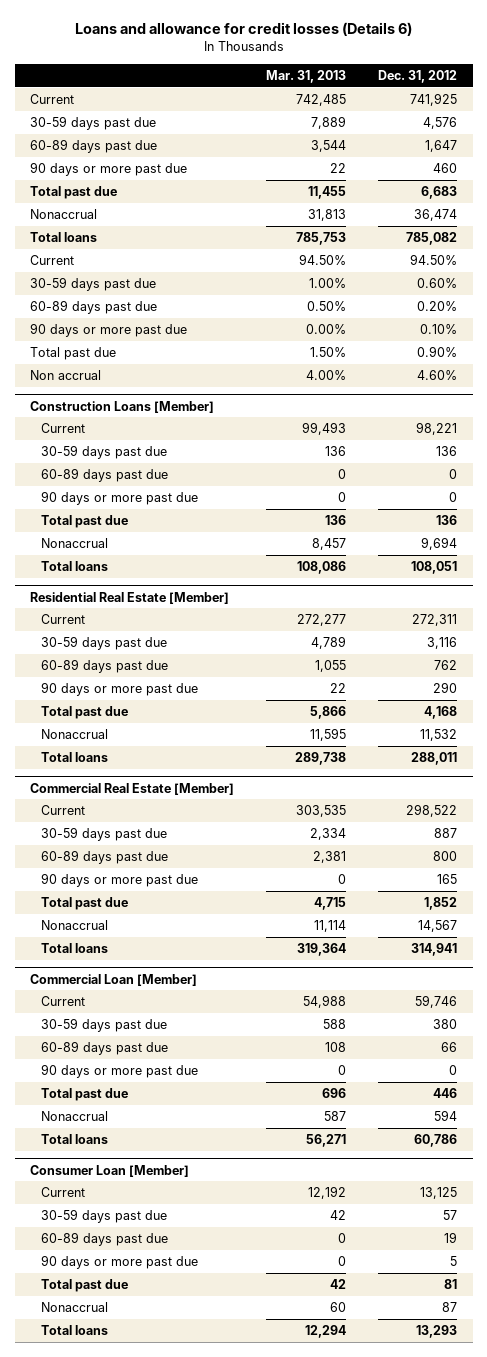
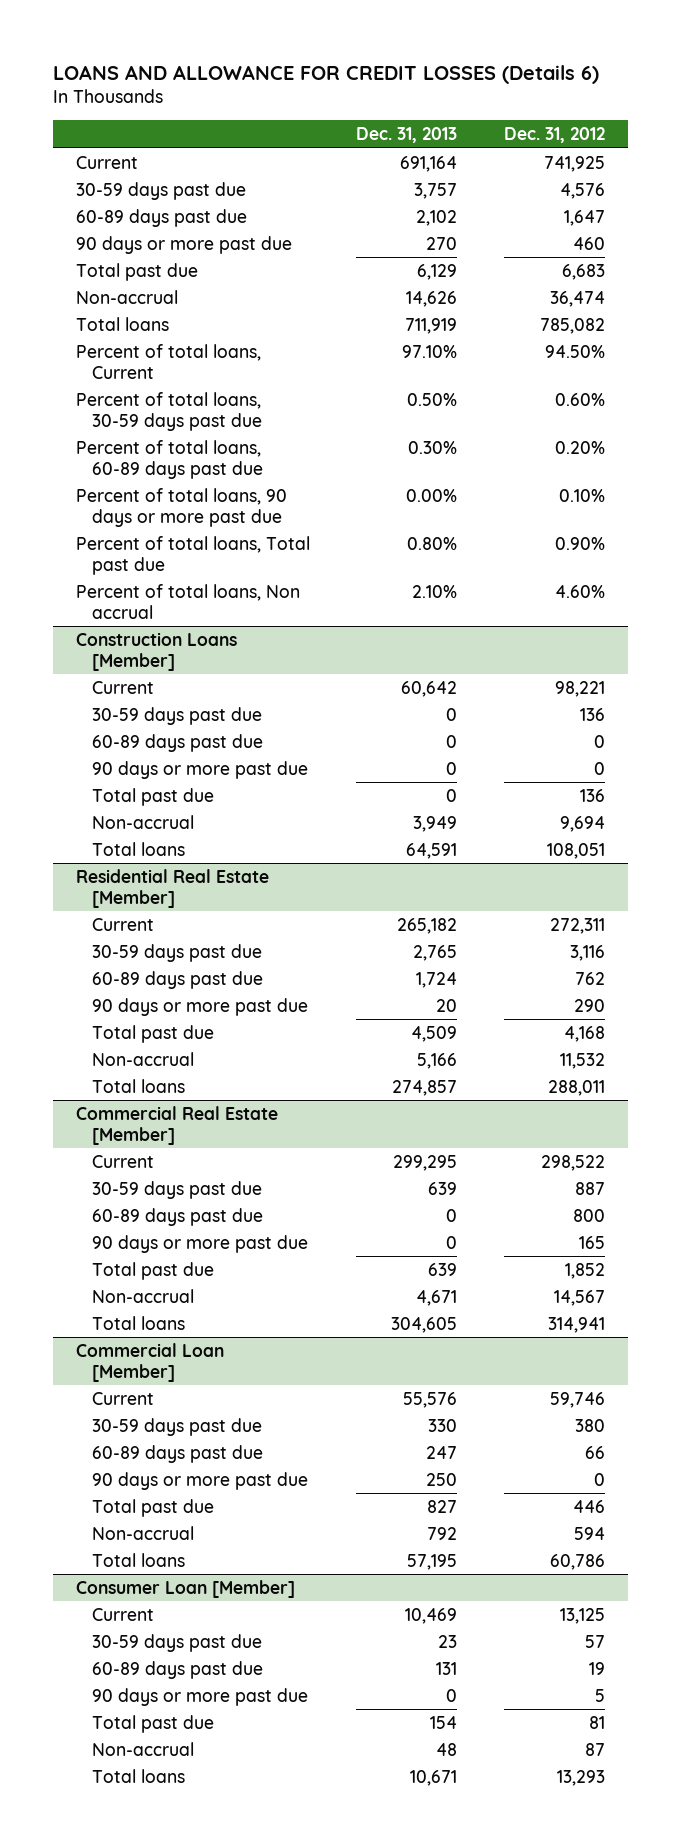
- Loans and allowance for credit losses (Details 6)
+ LOANS AND ALLOWANCE FOR CREDIT LOSSES (Details 6)
- | Mar. 31, 2013 | Dec. 31, 2012
+ | Dec. 31, 2013 | Dec. 31, 2012
- Nonaccrual | 31,813 | 36,474
+ Non-accrual | 14,626 | 36,474
- Current | 94.50% | 94.50%
- 30-59 days past due | 1.00% | 0.60%
- 60-89 days past due | 0.50% | 0.20%
- 90 days or more past due | 0.00% | 0.10%
- Total past due | 1.50% | 0.90%
- Non accrual | 4.00% | 4.60%
+ Percent of total loans, Current | 97.10% | 94.50%
+ Percent of total loans, 30-59 days past due | 0.50% | 0.60%
+ Percent of total loans, 60-89 days past due | 0.30% | 0.20%
+ Percent of total loans, 90 days or more past due | 0.00% | 0.10%
+ Percent of total loans, Total past due | 0.80% | 0.90%
+ Percent of total loans, Non accrual | 2.10% | 4.60%
@ Construction Loans [Member]
- Nonaccrual | 8,457 | 9,694
+ Non-accrual | 3,949 | 9,694
@ Residential Real Estate [Member]
- Nonaccrual | 11,595 | 11,532
+ Non-accrual | 5,166 | 11,532
@ Commercial Real Estate [Member]
- Nonaccrual | 11,114 | 14,567
+ Non-accrual | 4,671 | 14,567
@ Commercial Loan [Member]
- Nonaccrual | 587 | 594
+ Non-accrual | 792 | 594
@ Consumer Loan [Member]
- Nonaccrual | 60 | 87
+ Non-accrual | 48 | 87

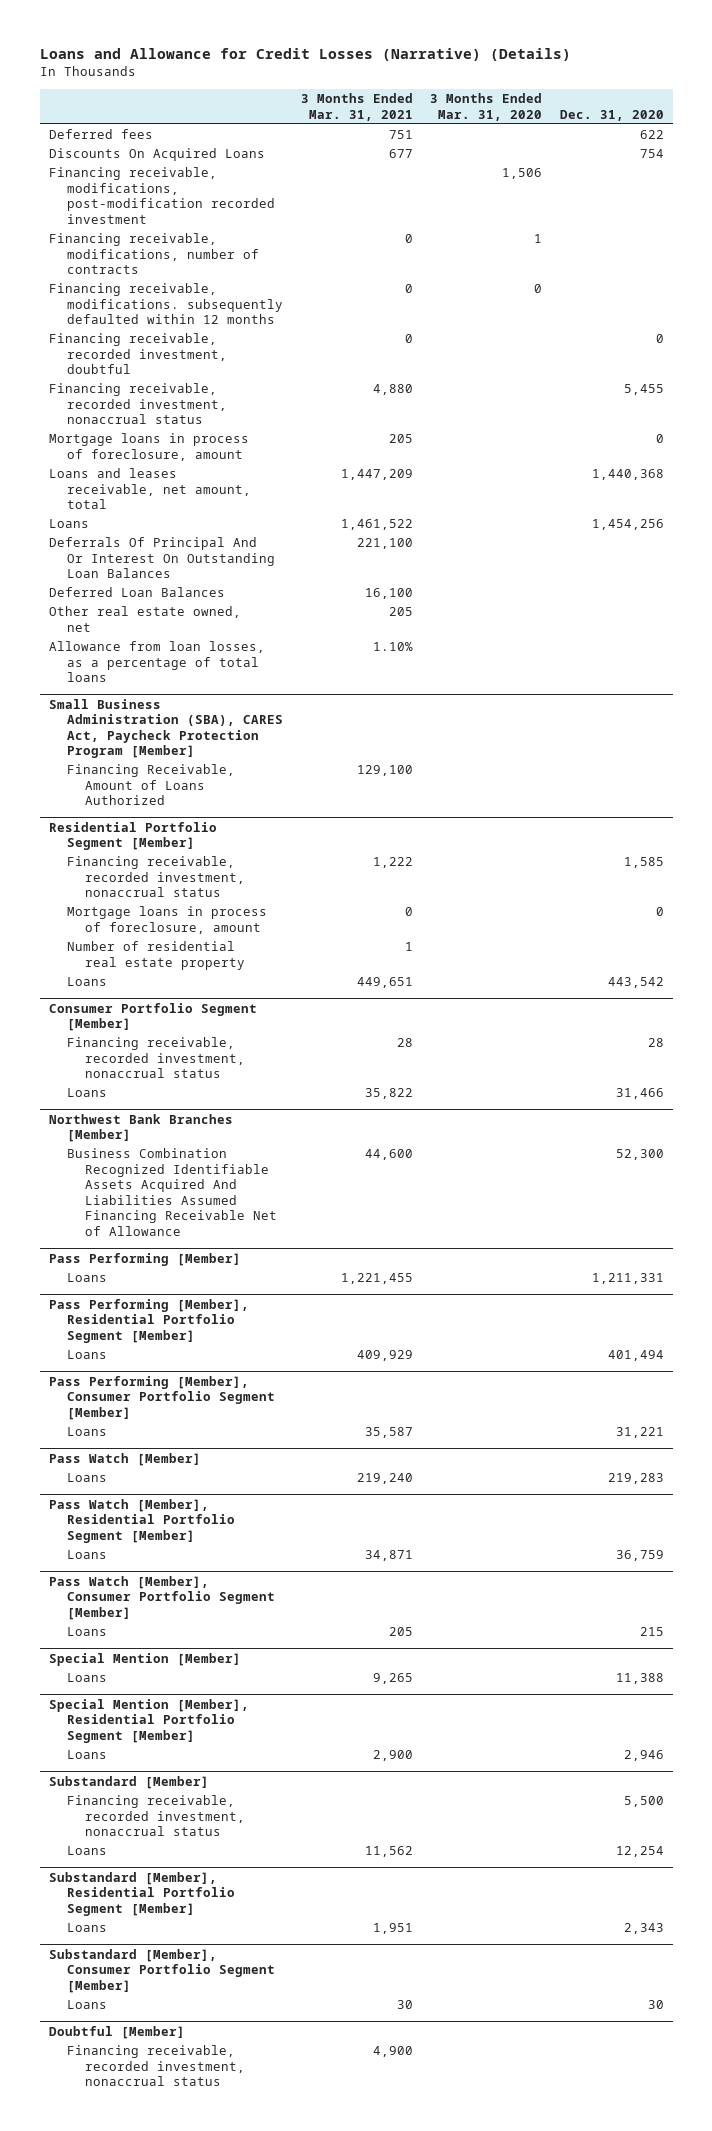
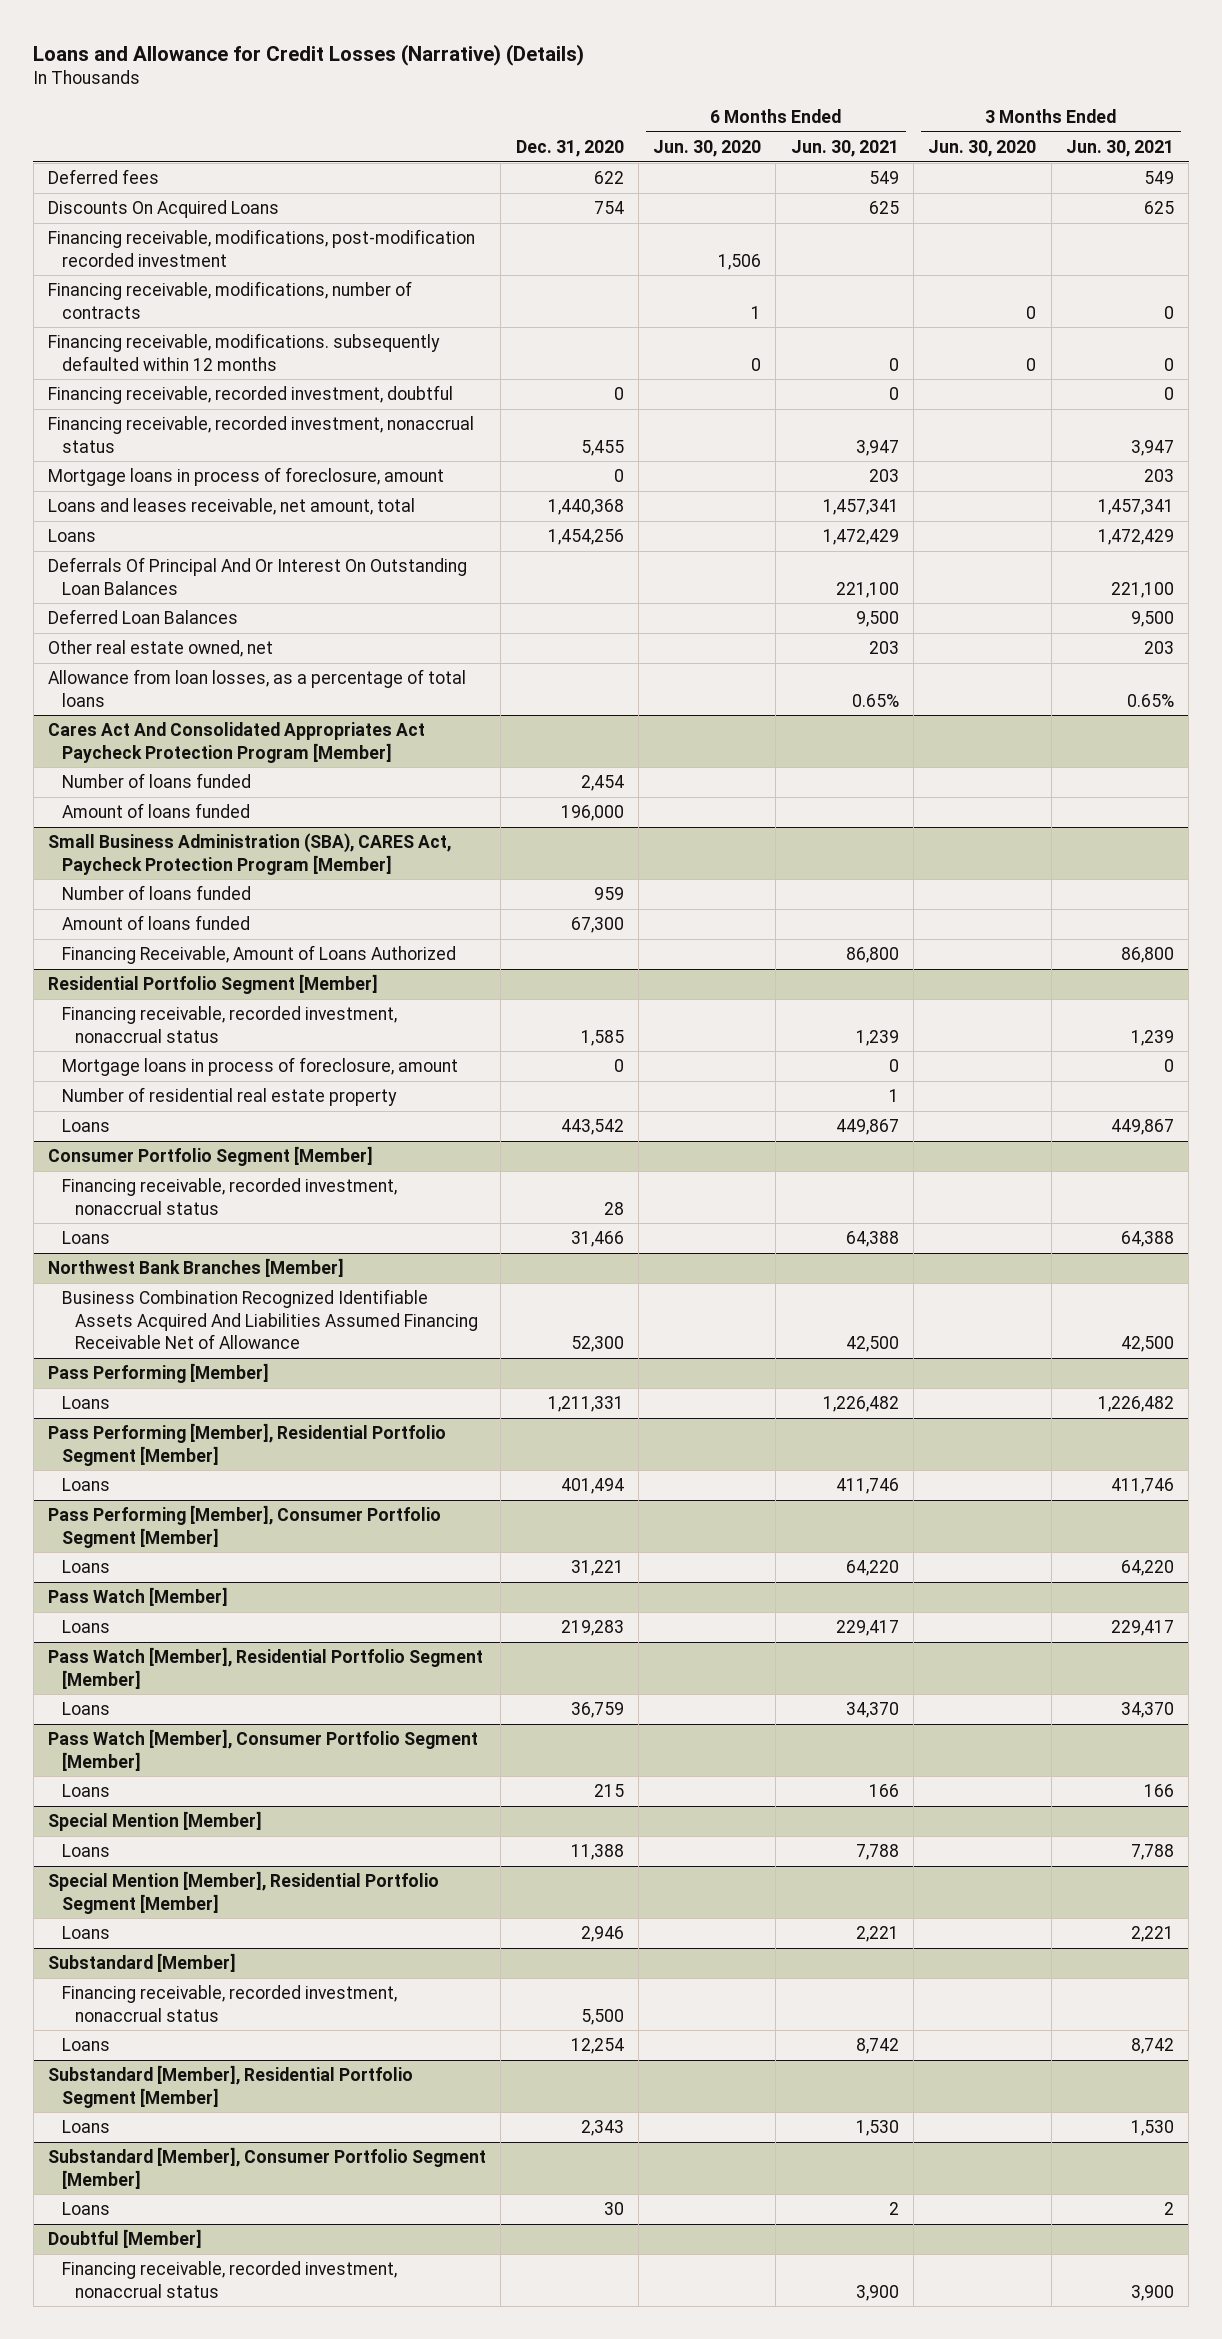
- | 3 Months Ended Mar. 31, 2021 | 3 Months Ended Mar. 31, 2020 | Dec. 31, 2020
+ | Dec. 31, 2020 | 6 Months Ended Jun. 30, 2020 | 6 Months Ended Jun. 30, 2021 | 3 Months Ended Jun. 30, 2020 | 3 Months Ended Jun. 30, 2021
+ Cares Act And Consolidated Appropriates Act Paycheck Protection Program [Member]
+ Number of loans funded | 2,454 | | | |
+ Amount of loans funded | 196,000 | | | |
@ Small Business Administration (SBA), CARES Act, Paycheck Protection Program [Member]
+ Number of loans funded | 959 | | | |
+ Amount of loans funded | 67,300 | | | |

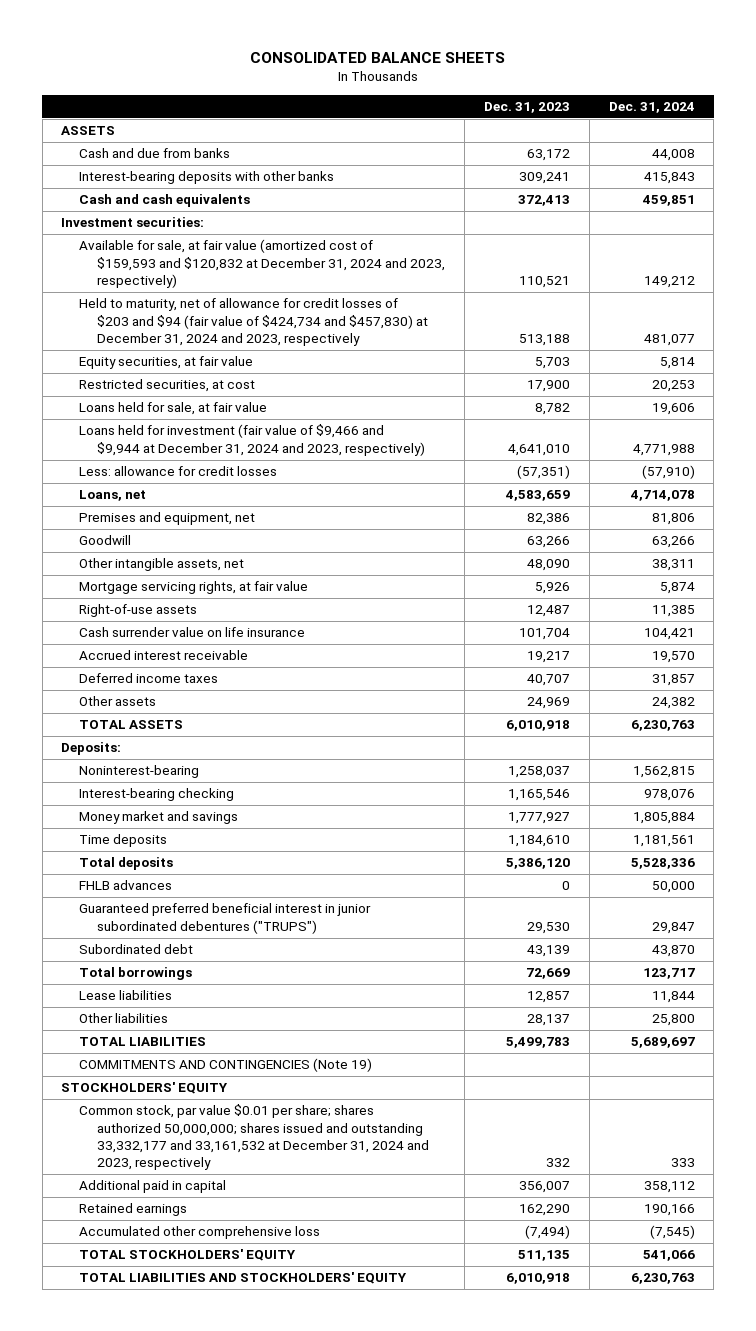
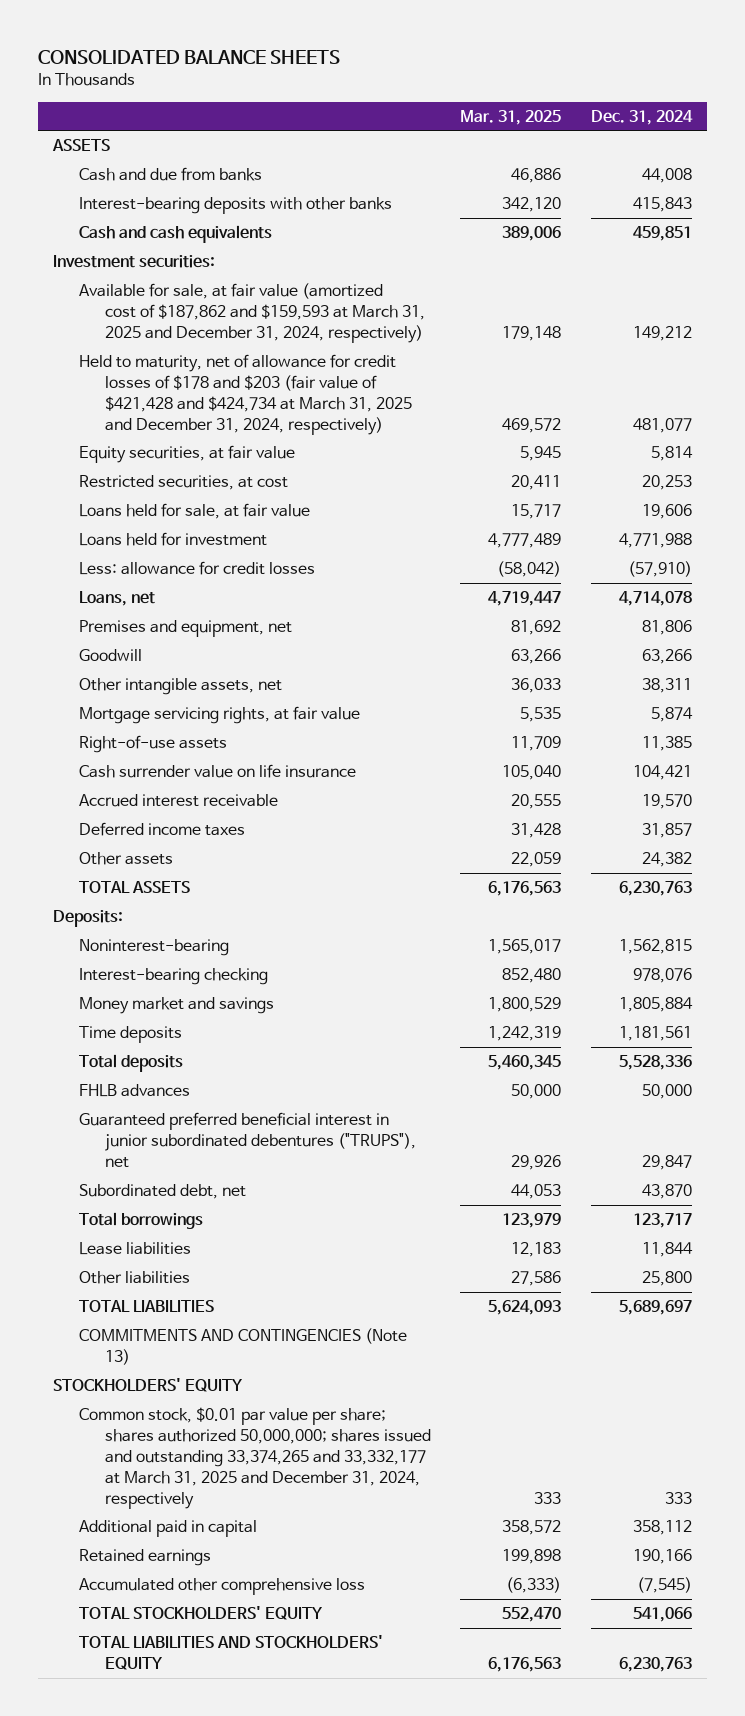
- | Dec. 31, 2023 | Dec. 31, 2024
+ | Mar. 31, 2025 | Dec. 31, 2024
- Available for sale, at fair value (amortized cost of $159,593 and $120,832 at December 31, 2024 and 2023, respectively) | 110,521 | 149,212
- Held to maturity, net of allowance for credit losses of $203 and $94 (fair value of $424,734 and $457,830) at December 31, 2024 and 2023, respectively | 513,188 | 481,077
+ Available for sale, at fair value (amortized cost of $187,862 and $159,593 at March 31, 2025 and December 31, 2024, respectively) | 179,148 | 149,212
+ Held to maturity, net of allowance for credit losses of $178 and $203 (fair value of $421,428 and $424,734 at March 31, 2025 and December 31, 2024, respectively) | 469,572 | 481,077
- Loans held for investment (fair value of $9,466 and $9,944 at December 31, 2024 and 2023, respectively) | 4,641,010 | 4,771,988
+ Loans held for investment | 4,777,489 | 4,771,988
- Guaranteed preferred beneficial interest in junior subordinated debentures ("TRUPS") | 29,530 | 29,847
- Subordinated debt | 43,139 | 43,870
+ Guaranteed preferred beneficial interest in junior subordinated debentures ("TRUPS"), net | 29,926 | 29,847
+ Subordinated debt, net | 44,053 | 43,870
- COMMITMENTS AND CONTINGENCIES (Note 19)
+ COMMITMENTS AND CONTINGENCIES (Note 13)
- Common stock, par value $0.01 per share; shares authorized 50,000,000; shares issued and outstanding 33,332,177 and 33,161,532 at December 31, 2024 and 2023, respectively | 332 | 333
+ Common stock, $0.01 par value per share; shares authorized 50,000,000; shares issued and outstanding 33,374,265 and 33,332,177 at March 31, 2025 and December 31, 2024, respectively | 333 | 333

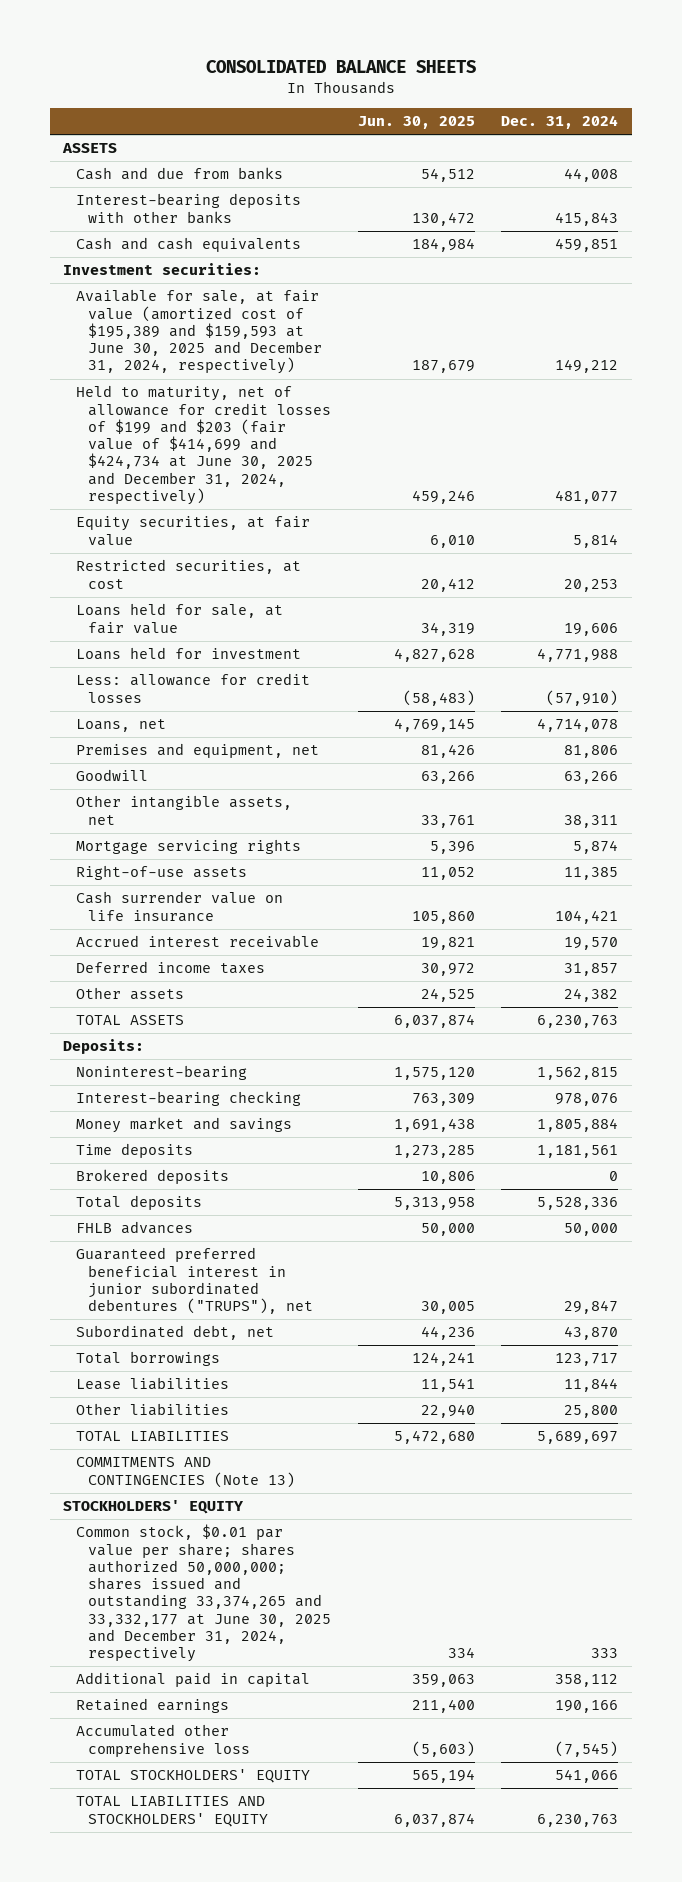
- | Mar. 31, 2025 | Dec. 31, 2024
+ | Jun. 30, 2025 | Dec. 31, 2024
- Available for sale, at fair value (amortized cost of $187,862 and $159,593 at March 31, 2025 and December 31, 2024, respectively) | 179,148 | 149,212
- Held to maturity, net of allowance for credit losses of $178 and $203 (fair value of $421,428 and $424,734 at March 31, 2025 and December 31, 2024, respectively) | 469,572 | 481,077
+ Available for sale, at fair value (amortized cost of $195,389 and $159,593 at June 30, 2025 and December 31, 2024, respectively) | 187,679 | 149,212
+ Held to maturity, net of allowance for credit losses of $199 and $203 (fair value of $414,699 and $424,734 at June 30, 2025 and December 31, 2024, respectively) | 459,246 | 481,077
- Mortgage servicing rights, at fair value | 5,535 | 5,874
+ Mortgage servicing rights | 5,396 | 5,874
+ Brokered deposits | 10,806 | 0
- Common stock, $0.01 par value per share; shares authorized 50,000,000; shares issued and outstanding 33,374,265 and 33,332,177 at March 31, 2025 and December 31, 2024, respectively | 333 | 333
+ Common stock, $0.01 par value per share; shares authorized 50,000,000; shares issued and outstanding 33,374,265 and 33,332,177 at June 30, 2025 and December 31, 2024, respectively | 334 | 333

